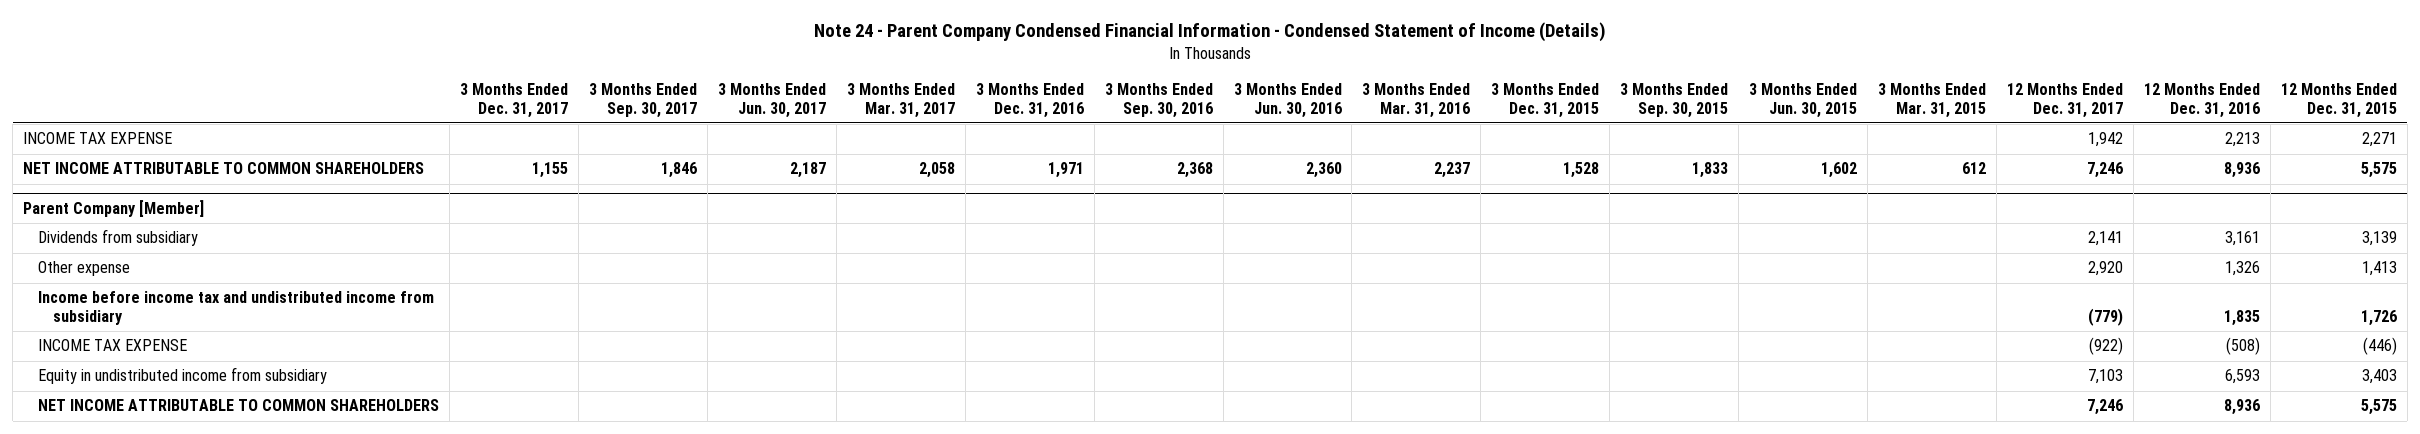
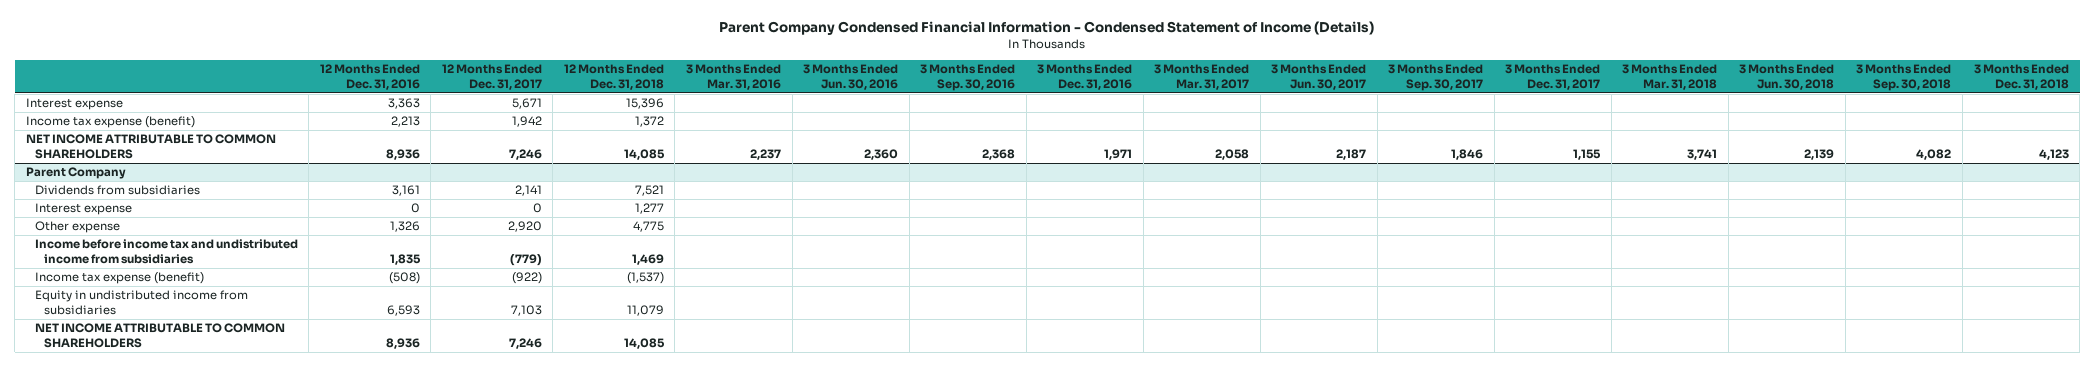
- Note 24 - Parent Company Condensed Financial Information - Condensed Statement of Income (Details)
+ Parent Company Condensed Financial Information - Condensed Statement of Income (Details)
- | 3 Months Ended Dec. 31, 2017 | 3 Months Ended Sep. 30, 2017 | 3 Months Ended Jun. 30, 2017 | 3 Months Ended Mar. 31, 2017 | 3 Months Ended Dec. 31, 2016 | 3 Months Ended Sep. 30, 2016 | 3 Months Ended Jun. 30, 2016 | 3 Months Ended Mar. 31, 2016 | 3 Months Ended Dec. 31, 2015 | 3 Months Ended Sep. 30, 2015 | 3 Months Ended Jun. 30, 2015 | 3 Months Ended Mar. 31, 2015 | 12 Months Ended Dec. 31, 2017 | 12 Months Ended Dec. 31, 2016 | 12 Months Ended Dec. 31, 2015
+ | 12 Months Ended Dec. 31, 2016 | 12 Months Ended Dec. 31, 2017 | 12 Months Ended Dec. 31, 2018 | 3 Months Ended Mar. 31, 2016 | 3 Months Ended Jun. 30, 2016 | 3 Months Ended Sep. 30, 2016 | 3 Months Ended Dec. 31, 2016 | 3 Months Ended Mar. 31, 2017 | 3 Months Ended Jun. 30, 2017 | 3 Months Ended Sep. 30, 2017 | 3 Months Ended Dec. 31, 2017 | 3 Months Ended Mar. 31, 2018 | 3 Months Ended Jun. 30, 2018 | 3 Months Ended Sep. 30, 2018 | 3 Months Ended Dec. 31, 2018
- INCOME TAX EXPENSE | | | | | | | | | | | | | 1,942 | 2,213 | 2,271
+ Interest expense | 3,363 | 5,671 | 15,396 | | | | | | | | | | | |
+ Income tax expense (benefit) | 2,213 | 1,942 | 1,372 | | | | | | | | | | | |
- Parent Company [Member]
- Dividends from subsidiary | | | | | | | | | | | | | 2,141 | 3,161 | 3,139
+ Parent Company
+ Dividends from subsidiaries | 3,161 | 2,141 | 7,521 | | | | | | | | | | | |
+ Interest expense | 0 | 0 | 1,277 | | | | | | | | | | | |
- Income before income tax and undistributed income from subsidiary | | | | | | | | | | | | | (779) | 1,835 | 1,726
- INCOME TAX EXPENSE | | | | | | | | | | | | | (922) | (508) | (446)
- Equity in undistributed income from subsidiary | | | | | | | | | | | | | 7,103 | 6,593 | 3,403
+ Income before income tax and undistributed income from subsidiaries | 1,835 | (779) | 1,469 | | | | | | | | | | | |
+ Income tax expense (benefit) | (508) | (922) | (1,537) | | | | | | | | | | | |
+ Equity in undistributed income from subsidiaries | 6,593 | 7,103 | 11,079 | | | | | | | | | | | |

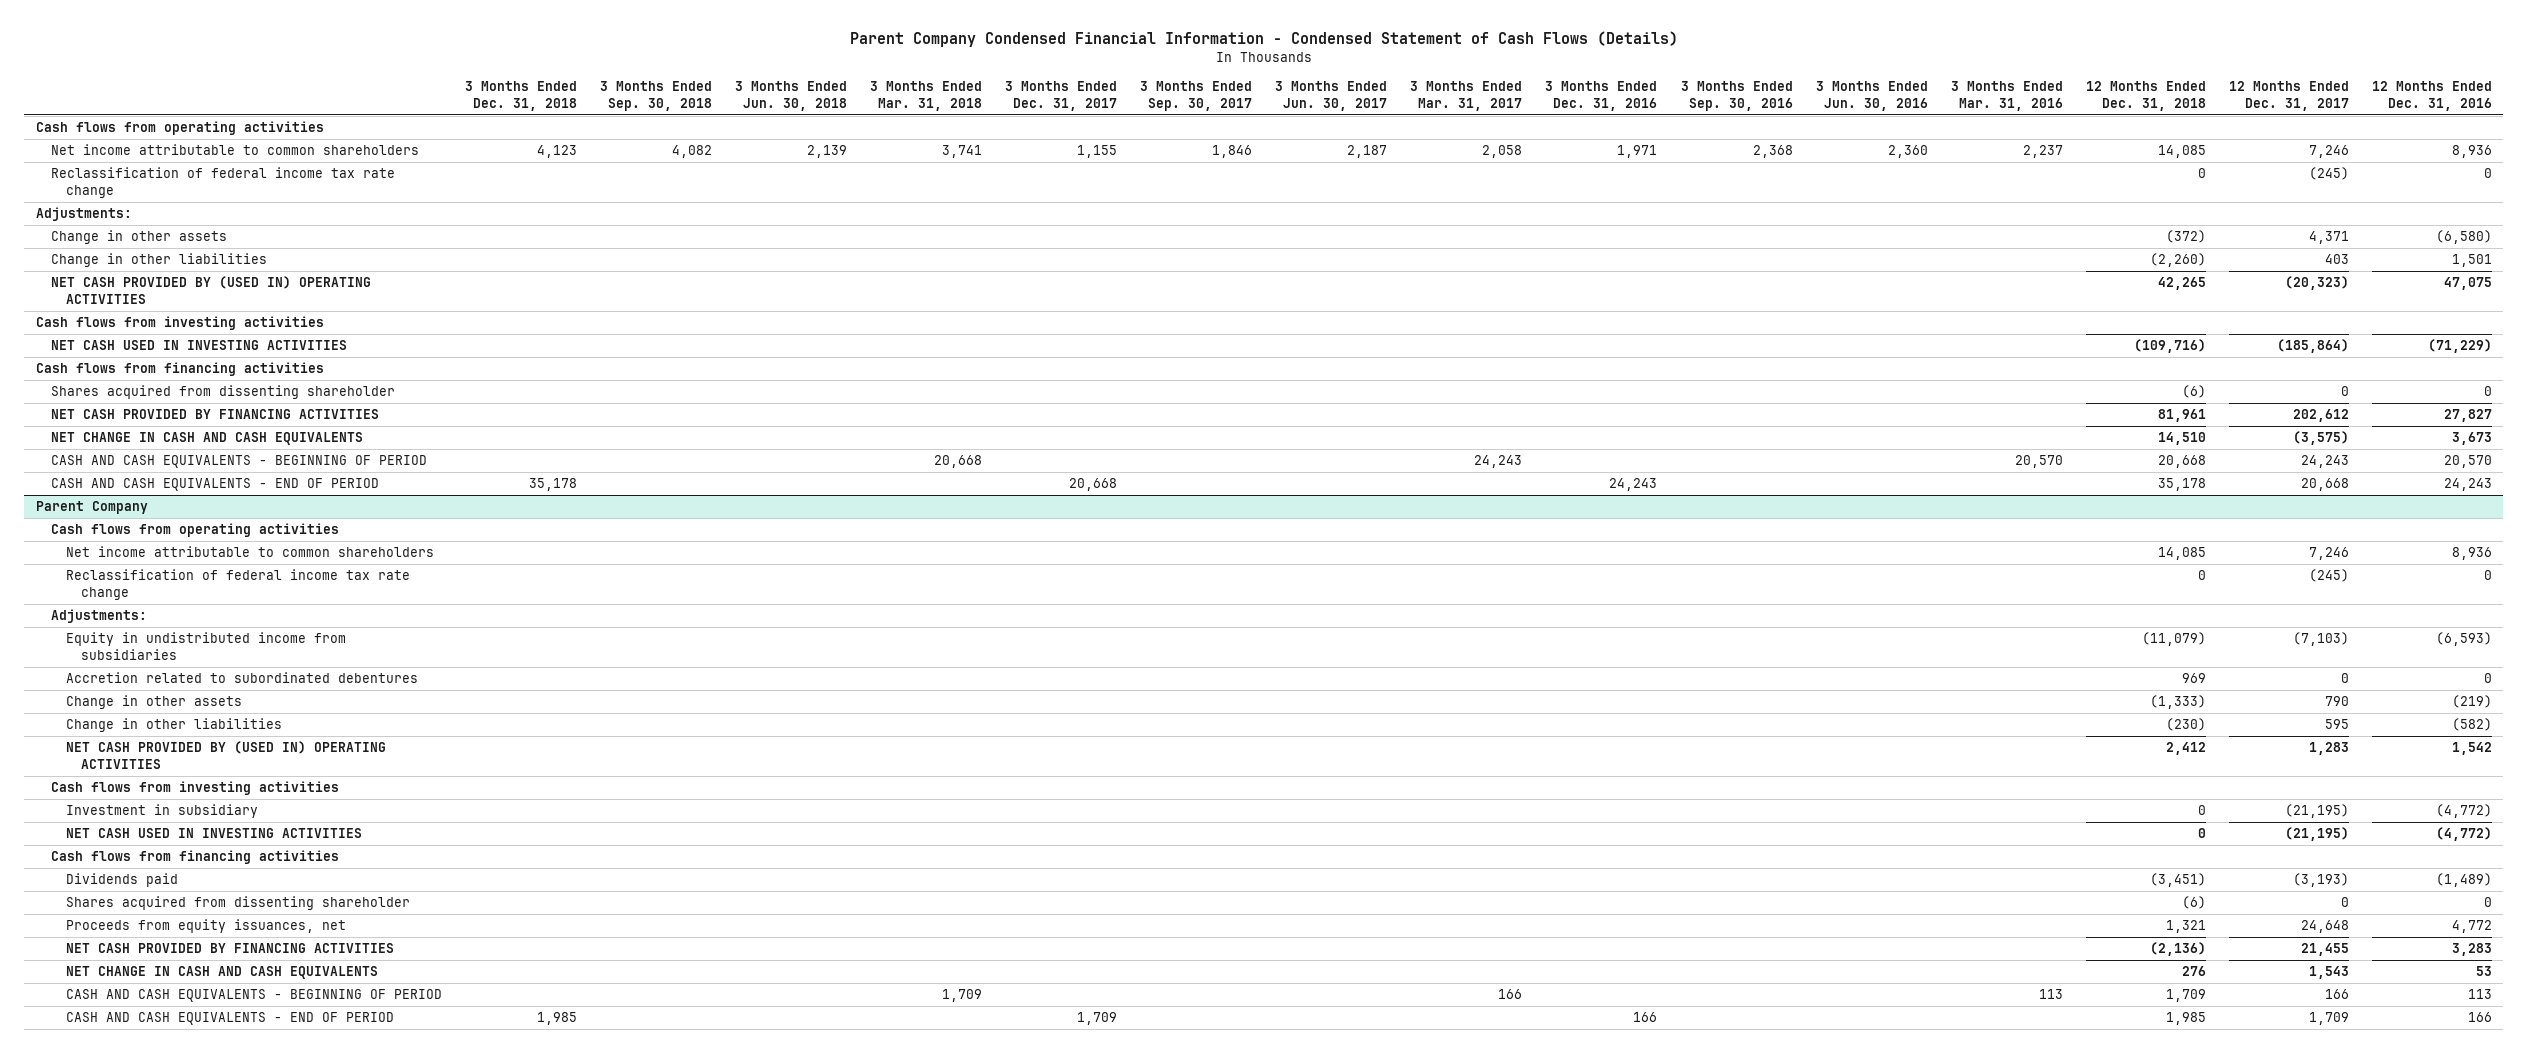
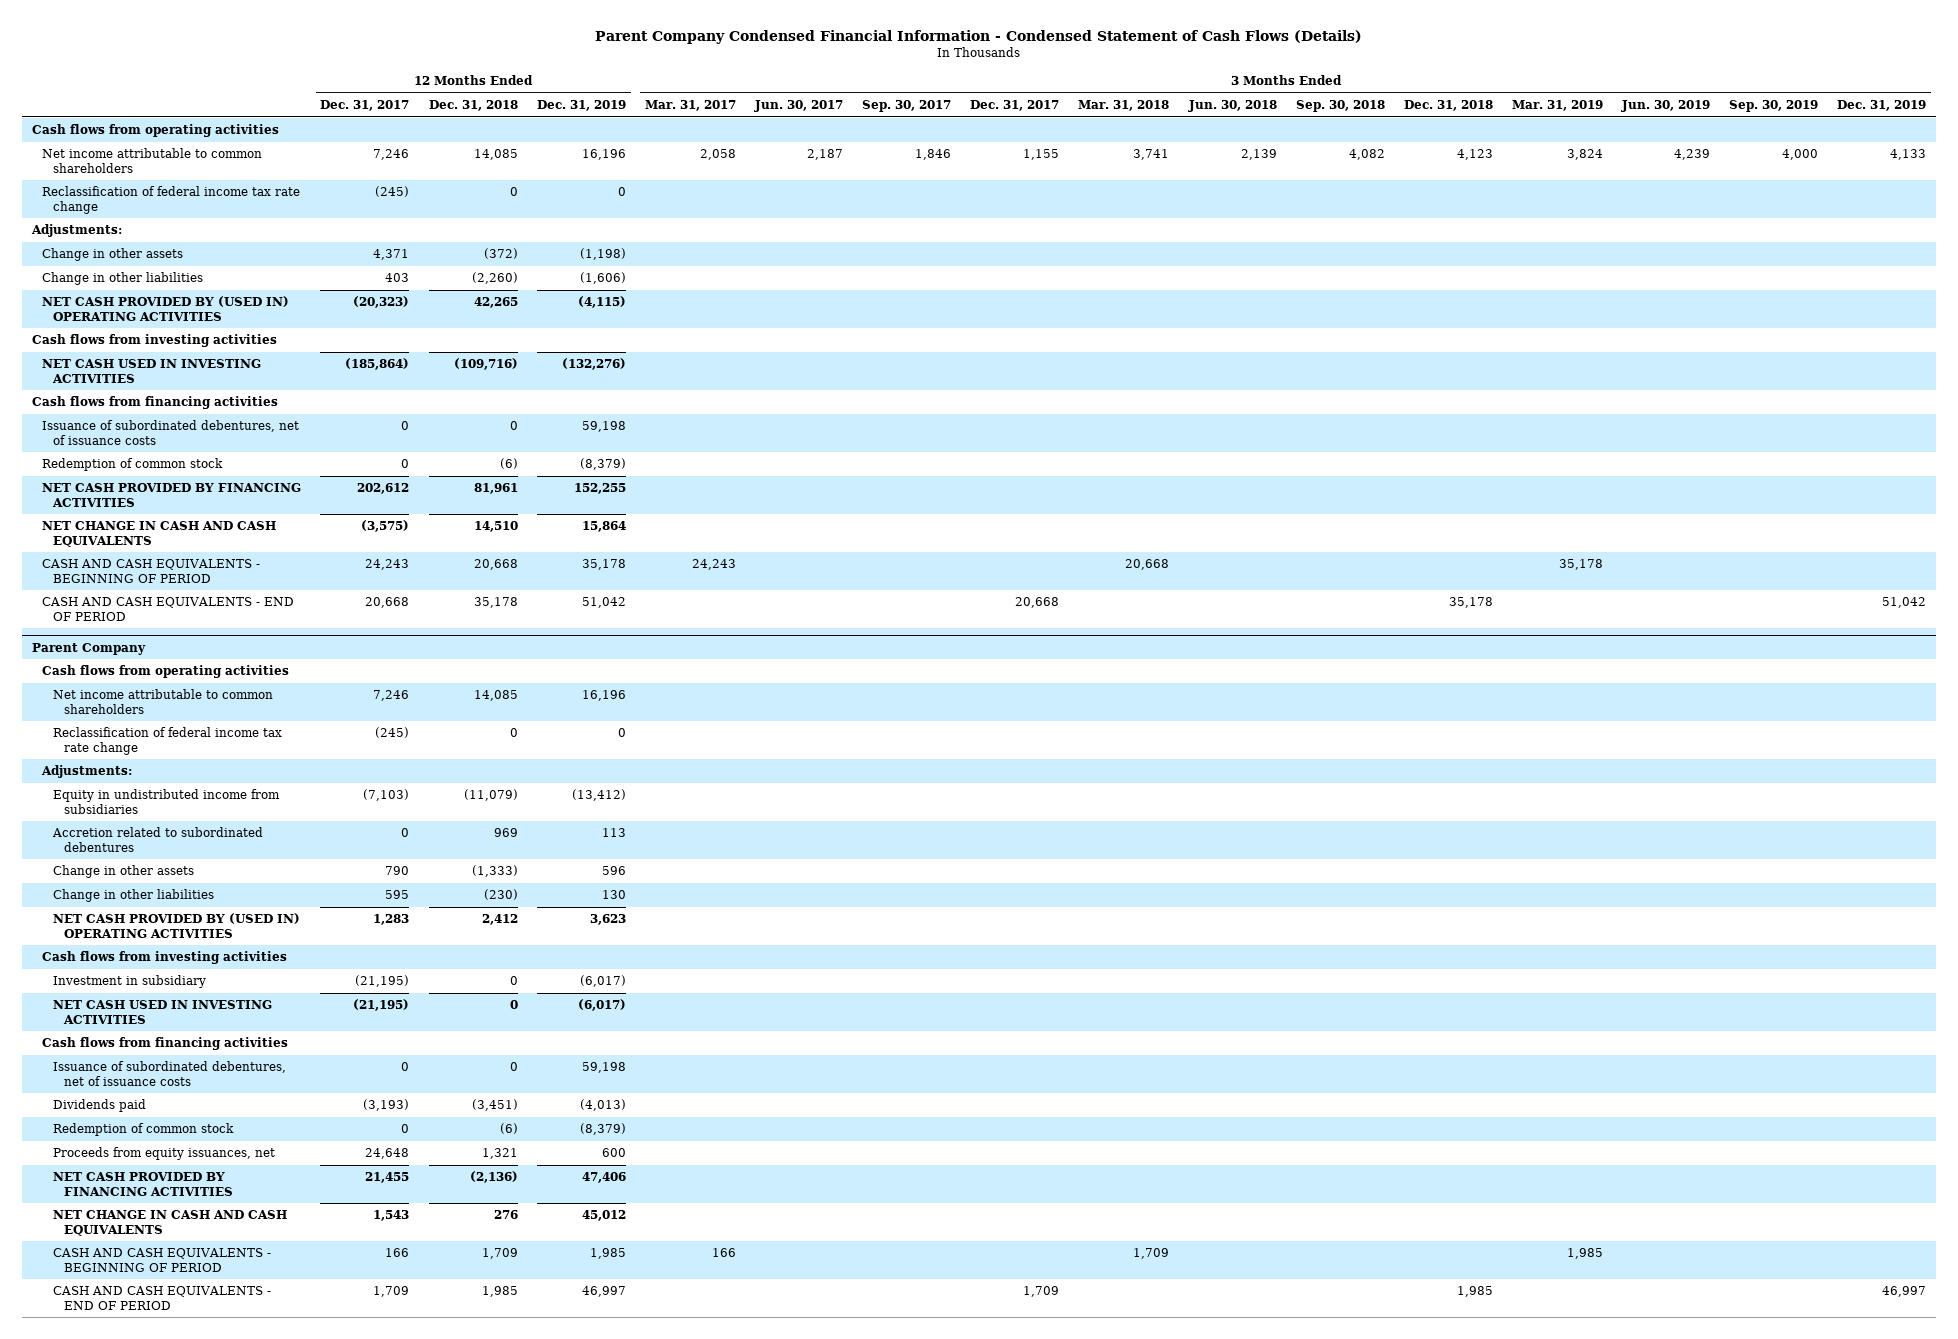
- | 3 Months Ended Dec. 31, 2018 | 3 Months Ended Sep. 30, 2018 | 3 Months Ended Jun. 30, 2018 | 3 Months Ended Mar. 31, 2018 | 3 Months Ended Dec. 31, 2017 | 3 Months Ended Sep. 30, 2017 | 3 Months Ended Jun. 30, 2017 | 3 Months Ended Mar. 31, 2017 | 3 Months Ended Dec. 31, 2016 | 3 Months Ended Sep. 30, 2016 | 3 Months Ended Jun. 30, 2016 | 3 Months Ended Mar. 31, 2016 | 12 Months Ended Dec. 31, 2018 | 12 Months Ended Dec. 31, 2017 | 12 Months Ended Dec. 31, 2016
+ | 12 Months Ended Dec. 31, 2017 | 12 Months Ended Dec. 31, 2018 | 12 Months Ended Dec. 31, 2019 | 3 Months Ended Mar. 31, 2017 | 3 Months Ended Jun. 30, 2017 | 3 Months Ended Sep. 30, 2017 | 3 Months Ended Dec. 31, 2017 | 3 Months Ended Mar. 31, 2018 | 3 Months Ended Jun. 30, 2018 | 3 Months Ended Sep. 30, 2018 | 3 Months Ended Dec. 31, 2018 | 3 Months Ended Mar. 31, 2019 | 3 Months Ended Jun. 30, 2019 | 3 Months Ended Sep. 30, 2019 | 3 Months Ended Dec. 31, 2019
- Shares acquired from dissenting shareholder | | | | | | | | | | | | | (6) | 0 | 0
+ Issuance of subordinated debentures, net of issuance costs | 0 | 0 | 59,198 | | | | | | | | | | | |
+ Redemption of common stock | 0 | (6) | (8,379) | | | | | | | | | | | |
@ Parent Company
+ Issuance of subordinated debentures, net of issuance costs | 0 | 0 | 59,198 | | | | | | | | | | | |
- Shares acquired from dissenting shareholder | | | | | | | | | | | | | (6) | 0 | 0
+ Redemption of common stock | 0 | (6) | (8,379) | | | | | | | | | | | |

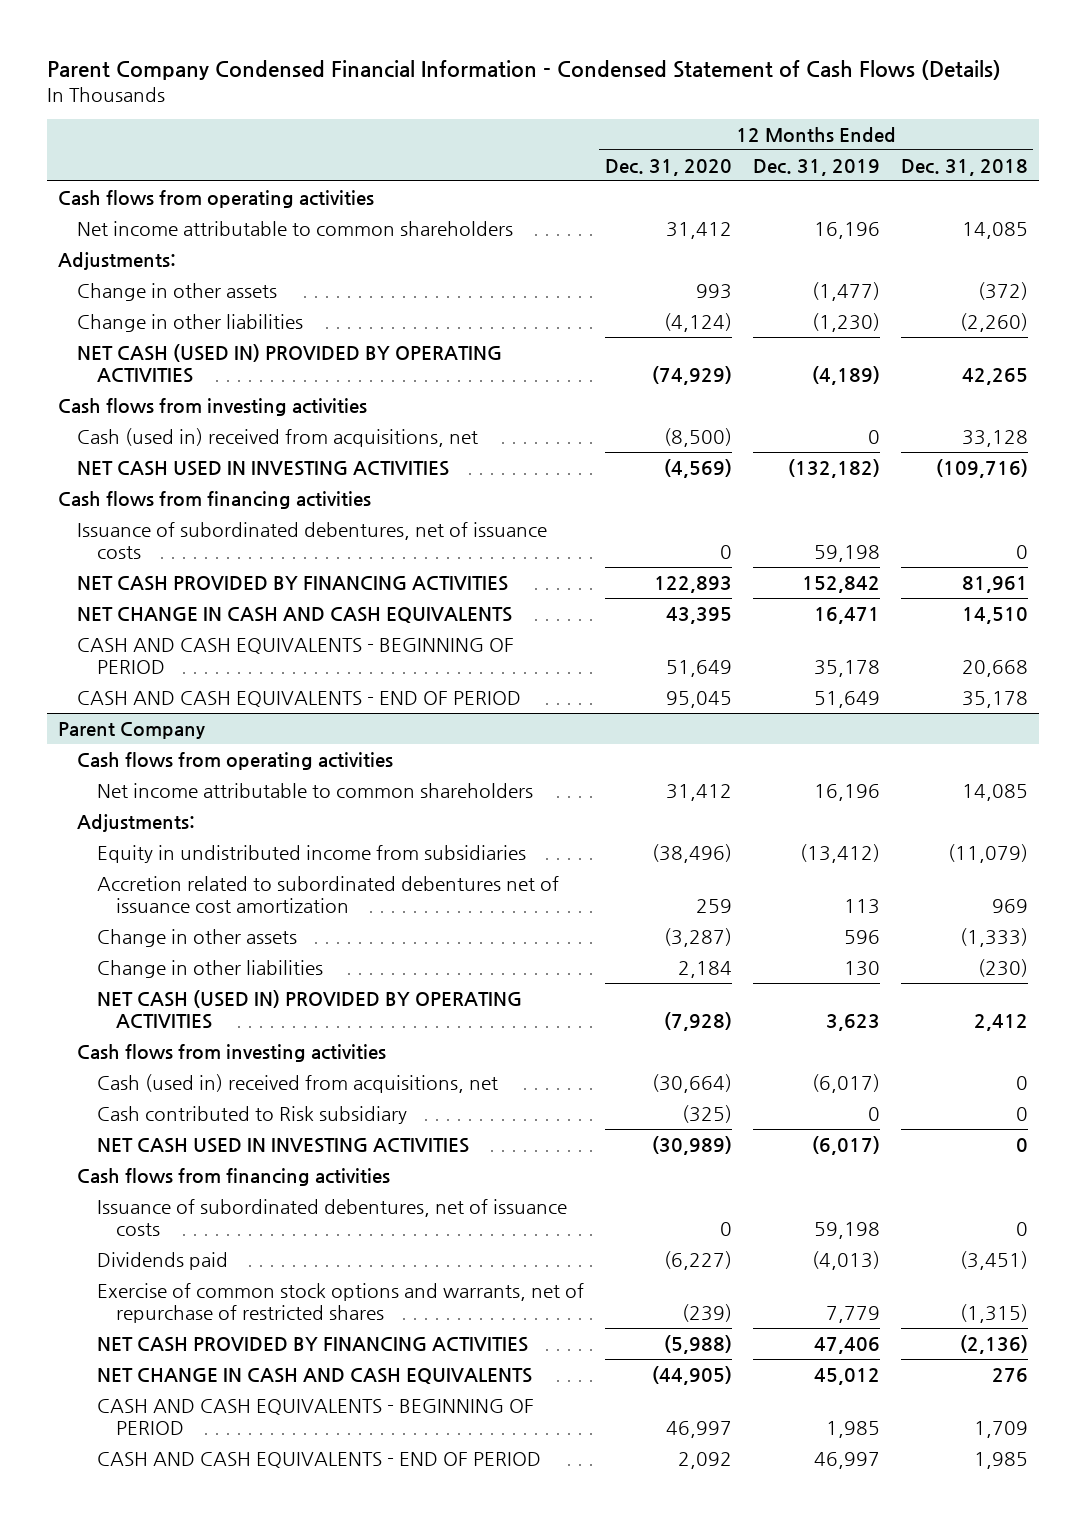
- | 12 Months Ended Dec. 31, 2017 | 12 Months Ended Dec. 31, 2018 | 12 Months Ended Dec. 31, 2019 | 3 Months Ended Mar. 31, 2017 | 3 Months Ended Jun. 30, 2017 | 3 Months Ended Sep. 30, 2017 | 3 Months Ended Dec. 31, 2017 | 3 Months Ended Mar. 31, 2018 | 3 Months Ended Jun. 30, 2018 | 3 Months Ended Sep. 30, 2018 | 3 Months Ended Dec. 31, 2018 | 3 Months Ended Mar. 31, 2019 | 3 Months Ended Jun. 30, 2019 | 3 Months Ended Sep. 30, 2019 | 3 Months Ended Dec. 31, 2019
+ | 12 Months Ended Dec. 31, 2020 | 12 Months Ended Dec. 31, 2019 | 12 Months Ended Dec. 31, 2018
- Reclassification of federal income tax rate change | (245) | 0 | 0 | | | | | | | | | | | |
- Change in other assets | 4,371 | (372) | (1,198) | | | | | | | | | | | |
- Change in other liabilities | 403 | (2,260) | (1,606) | | | | | | | | | | | |
- NET CASH PROVIDED BY (USED IN) OPERATING ACTIVITIES | (20,323) | 42,265 | (4,115) | | | | | | | | | | | |
+ Change in other assets | 993 | (1,477) | (372)
+ Change in other liabilities | (4,124) | (1,230) | (2,260)
+ NET CASH (USED IN) PROVIDED BY OPERATING ACTIVITIES | (74,929) | (4,189) | 42,265
- NET CASH USED IN INVESTING ACTIVITIES | (185,864) | (109,716) | (132,276) | | | | | | | | | | | |
+ Cash (used in) received from acquisitions, net | (8,500) | 0 | 33,128
+ NET CASH USED IN INVESTING ACTIVITIES | (4,569) | (132,182) | (109,716)
- Redemption of common stock | 0 | (6) | (8,379) | | | | | | | | | | | |
- NET CASH PROVIDED BY FINANCING ACTIVITIES | 202,612 | 81,961 | 152,255 | | | | | | | | | | | |
- NET CHANGE IN CASH AND CASH EQUIVALENTS | (3,575) | 14,510 | 15,864 | | | | | | | | | | | |
+ NET CASH PROVIDED BY FINANCING ACTIVITIES | 122,893 | 152,842 | 81,961
+ NET CHANGE IN CASH AND CASH EQUIVALENTS | 43,395 | 16,471 | 14,510
- CASH AND CASH EQUIVALENTS - END OF PERIOD | 20,668 | 35,178 | 51,042 | | | | 20,668 | | | | 35,178 | | | | 51,042
+ CASH AND CASH EQUIVALENTS - END OF PERIOD | 95,045 | 51,649 | 35,178
@ Parent Company
- Reclassification of federal income tax rate change | (245) | 0 | 0 | | | | | | | | | | | |
- Accretion related to subordinated debentures | 0 | 969 | 113 | | | | | | | | | | | |
+ Accretion related to subordinated debentures net of issuance cost amortization | 259 | 113 | 969
- NET CASH PROVIDED BY (USED IN) OPERATING ACTIVITIES | 1,283 | 2,412 | 3,623 | | | | | | | | | | | |
+ NET CASH (USED IN) PROVIDED BY OPERATING ACTIVITIES | (7,928) | 3,623 | 2,412
- Investment in subsidiary | (21,195) | 0 | (6,017) | | | | | | | | | | | |
+ Cash (used in) received from acquisitions, net | (30,664) | (6,017) | 0
+ Cash contributed to Risk subsidiary | (325) | 0 | 0
- Redemption of common stock | 0 | (6) | (8,379) | | | | | | | | | | | |
- Proceeds from equity issuances, net | 24,648 | 1,321 | 600 | | | | | | | | | | | |
+ Exercise of common stock options and warrants, net of repurchase of restricted shares | (239) | 7,779 | (1,315)

